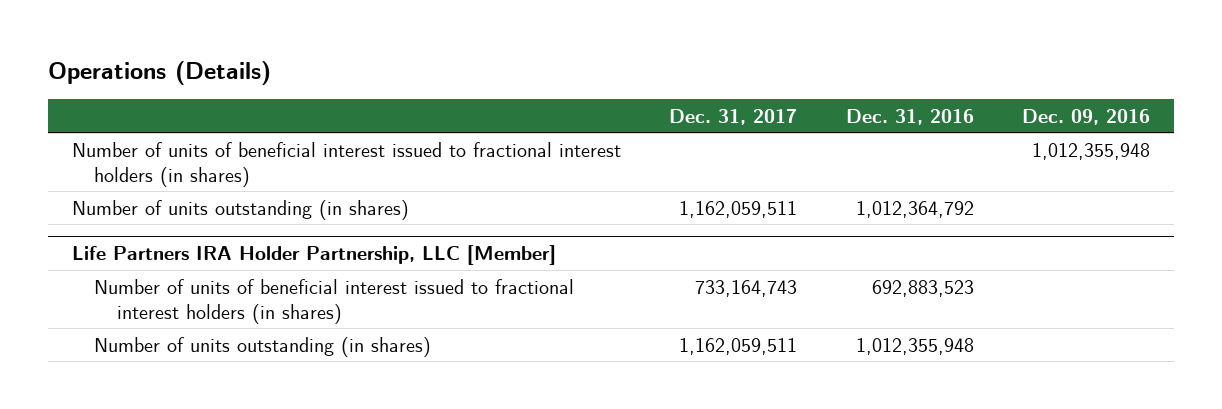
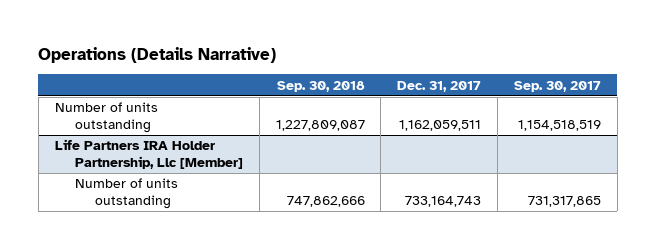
- Operations (Details)
+ Operations (Details Narrative)
- | Dec. 31, 2017 | Dec. 31, 2016 | Dec. 09, 2016
+ | Sep. 30, 2018 | Dec. 31, 2017 | Sep. 30, 2017
- Number of units of beneficial interest issued to fractional interest holders (in shares) | | | 1,012,355,948
- Number of units outstanding (in shares) | 1,162,059,511 | 1,012,364,792 |
- Life Partners IRA Holder Partnership, LLC [Member]
- Number of units of beneficial interest issued to fractional interest holders (in shares) | 733,164,743 | 692,883,523 |
- Number of units outstanding (in shares) | 1,162,059,511 | 1,012,355,948 |
+ Number of units outstanding | 1,227,809,087 | 1,162,059,511 | 1,154,518,519
+ Life Partners IRA Holder Partnership, Llc [Member]
+ Number of units outstanding | 747,862,666 | 733,164,743 | 731,317,865

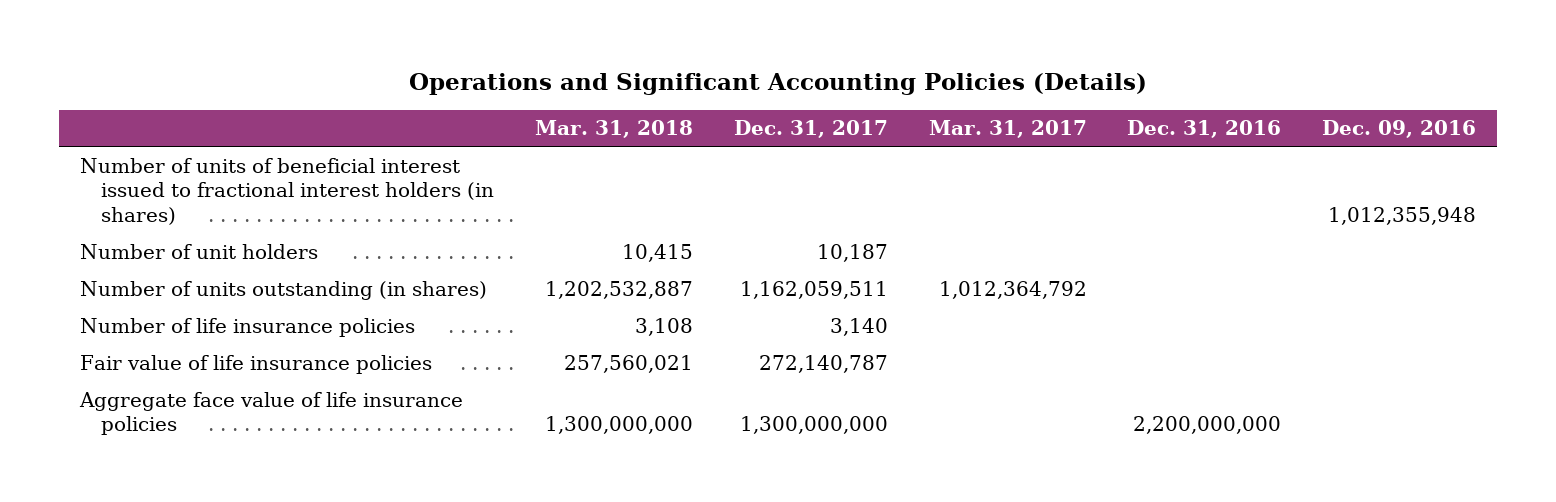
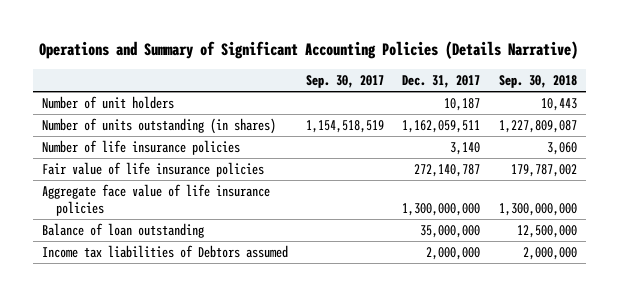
- Operations and Significant Accounting Policies (Details)
+ Operations and Summary of Significant Accounting Policies (Details Narrative)
- | Mar. 31, 2018 | Dec. 31, 2017 | Mar. 31, 2017 | Dec. 31, 2016 | Dec. 09, 2016
+ | Sep. 30, 2017 | Dec. 31, 2017 | Sep. 30, 2018
- Number of units of beneficial interest issued to fractional interest holders (in shares) | | | | | 1,012,355,948
+ Balance of loan outstanding | | 35,000,000 | 12,500,000
+ Income tax liabilities of Debtors assumed | | 2,000,000 | 2,000,000

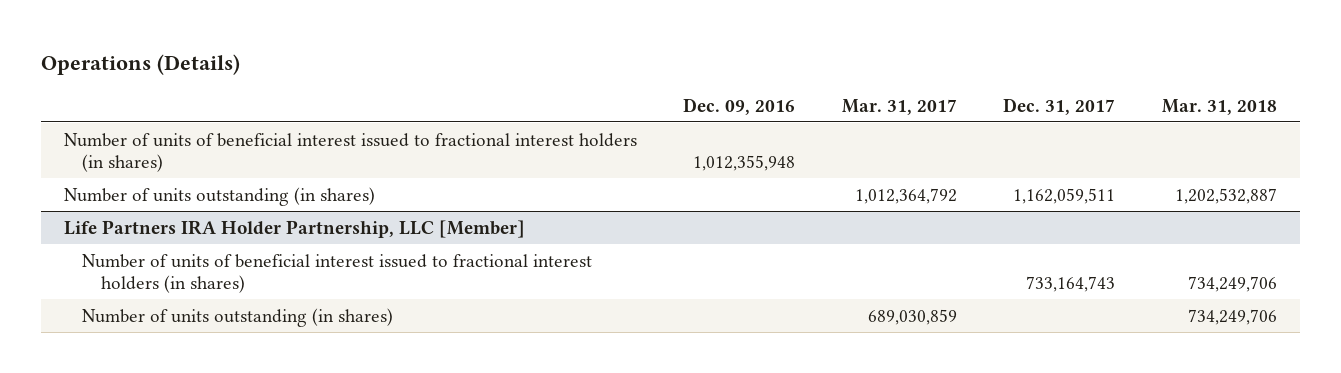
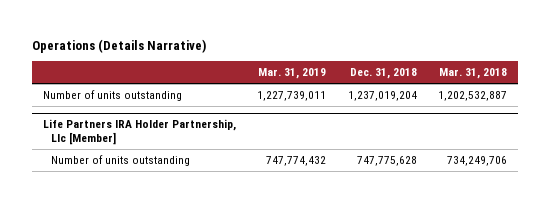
- Operations (Details)
+ Operations (Details Narrative)
- | Dec. 09, 2016 | Mar. 31, 2017 | Dec. 31, 2017 | Mar. 31, 2018
+ | Mar. 31, 2019 | Dec. 31, 2018 | Mar. 31, 2018
- Number of units of beneficial interest issued to fractional interest holders (in shares) | 1,012,355,948 | | |
- Number of units outstanding (in shares) | | 1,012,364,792 | 1,162,059,511 | 1,202,532,887
- Life Partners IRA Holder Partnership, LLC [Member]
- Number of units of beneficial interest issued to fractional interest holders (in shares) | | | 733,164,743 | 734,249,706
- Number of units outstanding (in shares) | | 689,030,859 | | 734,249,706
+ Number of units outstanding | 1,227,739,011 | 1,237,019,204 | 1,202,532,887
+ Life Partners IRA Holder Partnership, Llc [Member]
+ Number of units outstanding | 747,774,432 | 747,775,628 | 734,249,706

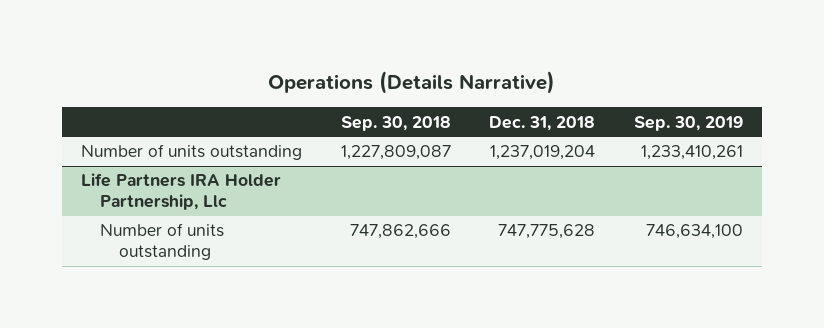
- | Mar. 31, 2019 | Dec. 31, 2018 | Mar. 31, 2018
+ | Sep. 30, 2018 | Dec. 31, 2018 | Sep. 30, 2019
- Life Partners IRA Holder Partnership, Llc [Member]
+ Life Partners IRA Holder Partnership, Llc

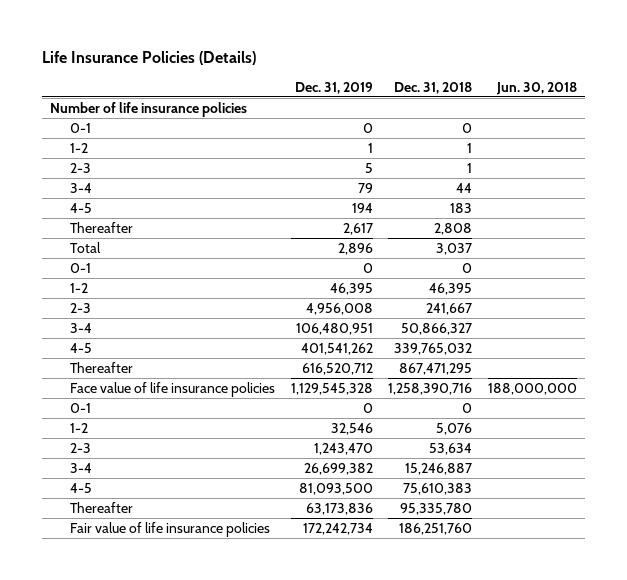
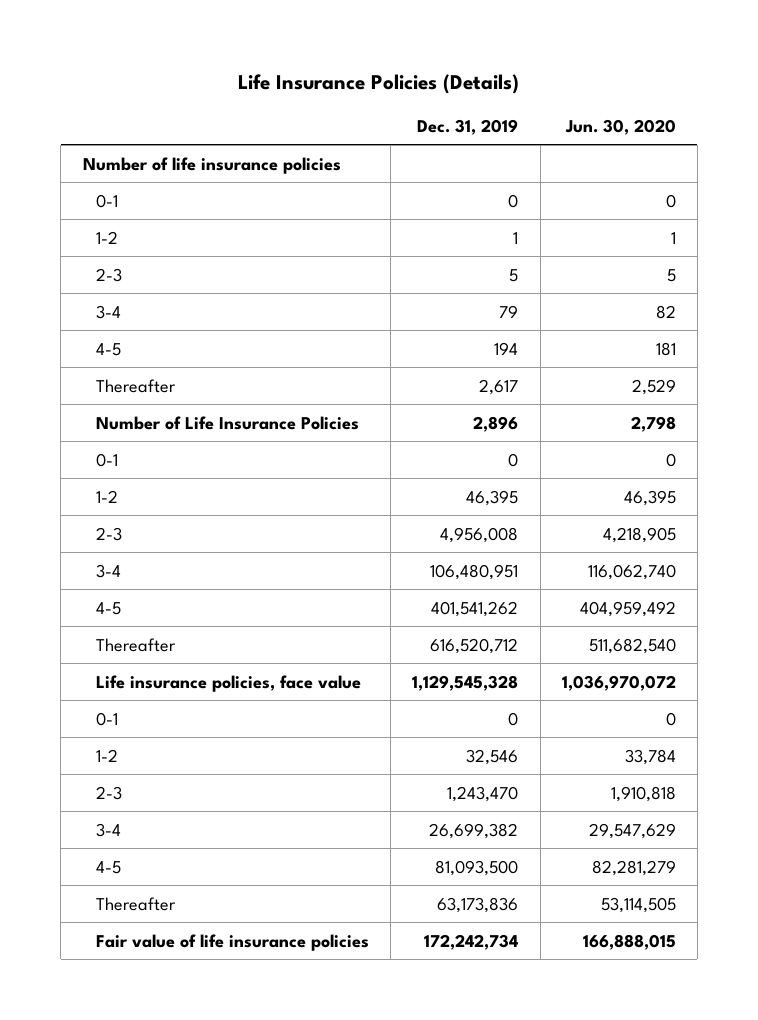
- | Dec. 31, 2019 | Dec. 31, 2018 | Jun. 30, 2018
+ | Dec. 31, 2019 | Jun. 30, 2020
- Total | 2,896 | 3,037 |
+ Number of Life Insurance Policies | 2,896 | 2,798
- Face value of life insurance policies | 1,129,545,328 | 1,258,390,716 | 188,000,000
+ Life insurance policies, face value | 1,129,545,328 | 1,036,970,072

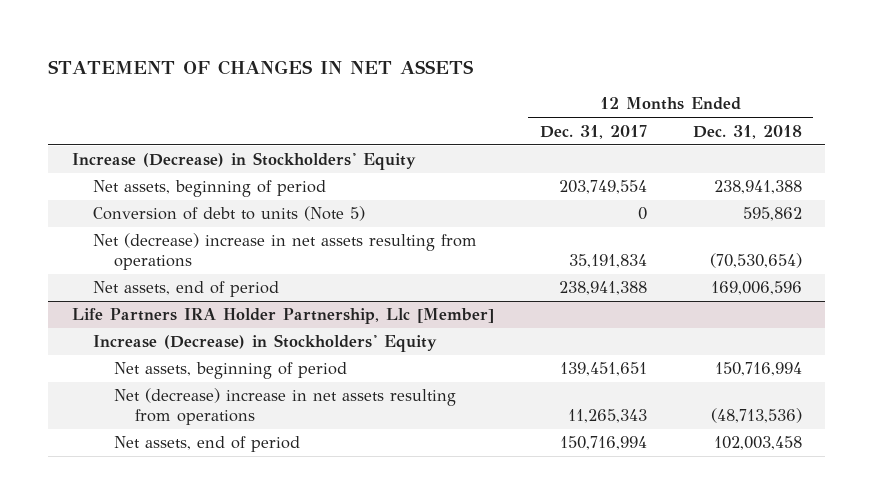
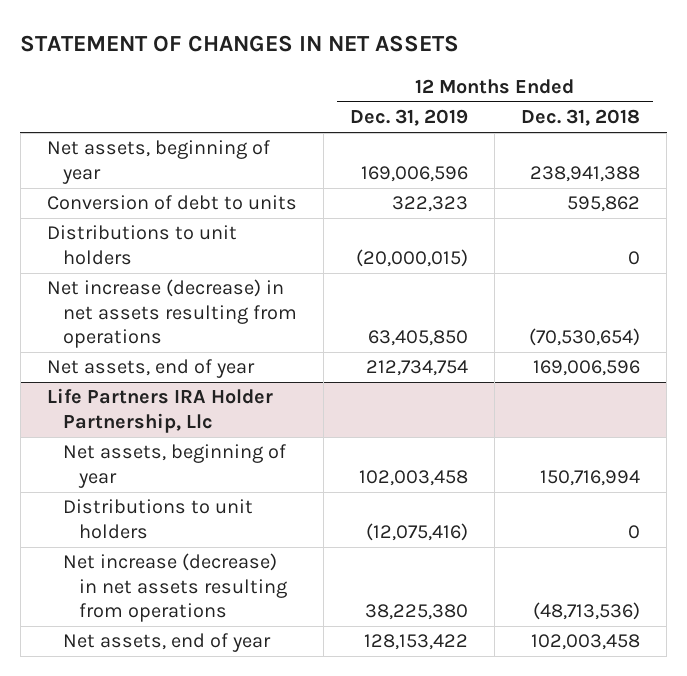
- | 12 Months Ended Dec. 31, 2017 | 12 Months Ended Dec. 31, 2018
+ | 12 Months Ended Dec. 31, 2019 | 12 Months Ended Dec. 31, 2018
- Increase (Decrease) in Stockholders' Equity
- Net assets, beginning of period | 203,749,554 | 238,941,388
- Conversion of debt to units (Note 5) | 0 | 595,862
- Net (decrease) increase in net assets resulting from operations | 35,191,834 | (70,530,654)
- Net assets, end of period | 238,941,388 | 169,006,596
- Life Partners IRA Holder Partnership, Llc [Member]
- Increase (Decrease) in Stockholders' Equity
- Net assets, beginning of period | 139,451,651 | 150,716,994
- Net (decrease) increase in net assets resulting from operations | 11,265,343 | (48,713,536)
- Net assets, end of period | 150,716,994 | 102,003,458
+ Net assets, beginning of year | 169,006,596 | 238,941,388
+ Conversion of debt to units | 322,323 | 595,862
+ Distributions to unit holders | (20,000,015) | 0
+ Net increase (decrease) in net assets resulting from operations | 63,405,850 | (70,530,654)
+ Net assets, end of year | 212,734,754 | 169,006,596
+ Life Partners IRA Holder Partnership, Llc
+ Net assets, beginning of year | 102,003,458 | 150,716,994
+ Distributions to unit holders | (12,075,416) | 0
+ Net increase (decrease) in net assets resulting from operations | 38,225,380 | (48,713,536)
+ Net assets, end of year | 128,153,422 | 102,003,458

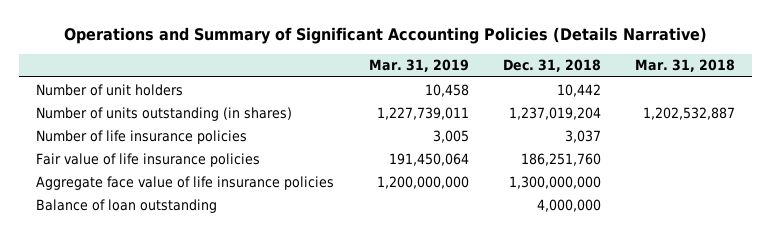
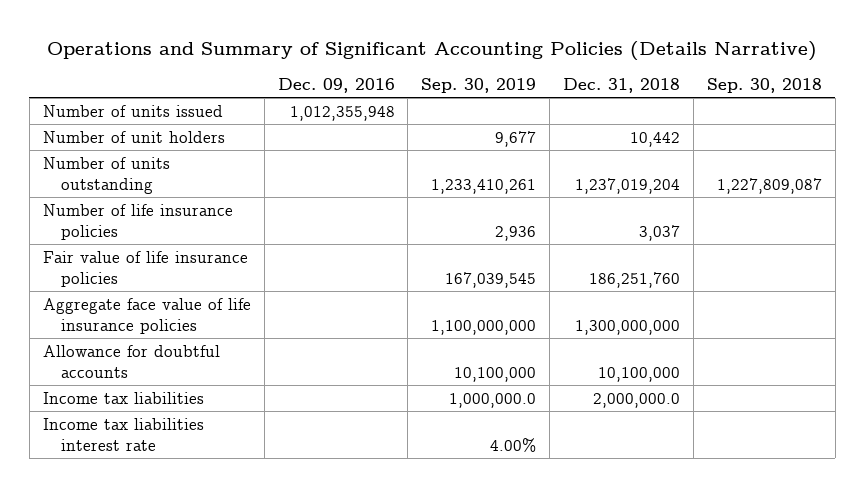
- | Mar. 31, 2019 | Dec. 31, 2018 | Mar. 31, 2018
+ | Dec. 09, 2016 | Sep. 30, 2019 | Dec. 31, 2018 | Sep. 30, 2018
+ Number of units issued | 1,012,355,948 | | |
- Number of units outstanding (in shares) | 1,227,739,011 | 1,237,019,204 | 1,202,532,887
+ Number of units outstanding | | 1,233,410,261 | 1,237,019,204 | 1,227,809,087
- Balance of loan outstanding | | 4,000,000 |
+ Allowance for doubtful accounts | | 10,100,000 | 10,100,000 |
+ Income tax liabilities | | 1,000,000.0 | 2,000,000.0 |
+ Income tax liabilities interest rate | | 4.00% | |

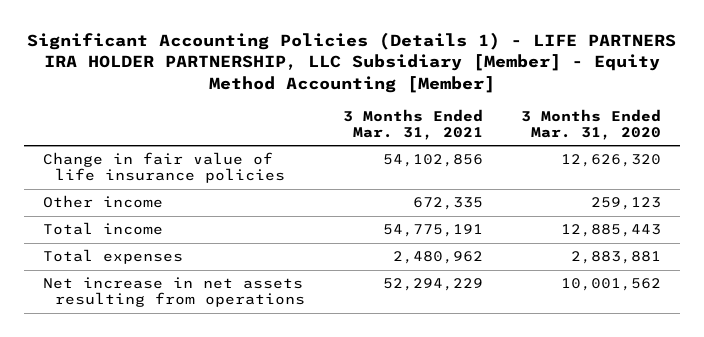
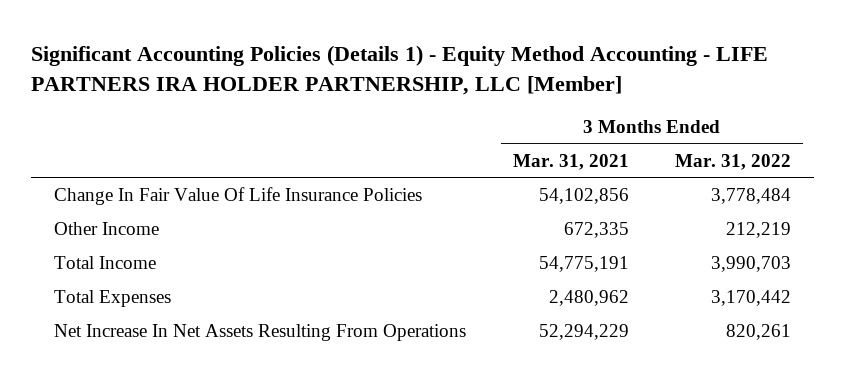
- Significant Accounting Policies (Details 1) - LIFE PARTNERS IRA HOLDER PARTNERSHIP, LLC Subsidiary [Member] - Equity Method Accounting [Member]
+ Significant Accounting Policies (Details 1) - Equity Method Accounting - LIFE PARTNERS IRA HOLDER PARTNERSHIP, LLC [Member]
- | 3 Months Ended Mar. 31, 2021 | 3 Months Ended Mar. 31, 2020
+ | 3 Months Ended Mar. 31, 2021 | 3 Months Ended Mar. 31, 2022
- Change in fair value of life insurance policies | 54,102,856 | 12,626,320
- Other income | 672,335 | 259,123
- Total income | 54,775,191 | 12,885,443
- Total expenses | 2,480,962 | 2,883,881
- Net increase in net assets resulting from operations | 52,294,229 | 10,001,562
+ Change In Fair Value Of Life Insurance Policies | 54,102,856 | 3,778,484
+ Other Income | 672,335 | 212,219
+ Total Income | 54,775,191 | 3,990,703
+ Total Expenses | 2,480,962 | 3,170,442
+ Net Increase In Net Assets Resulting From Operations | 52,294,229 | 820,261

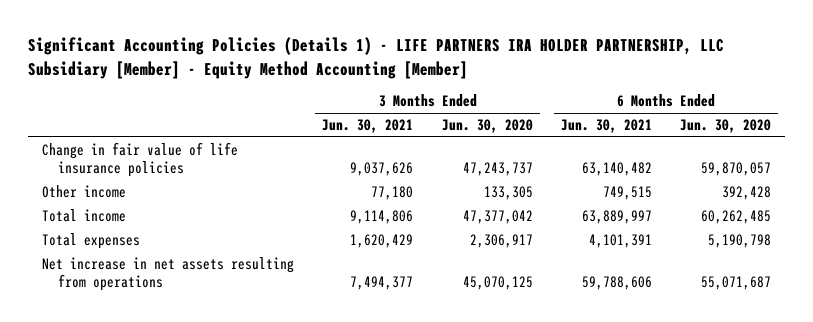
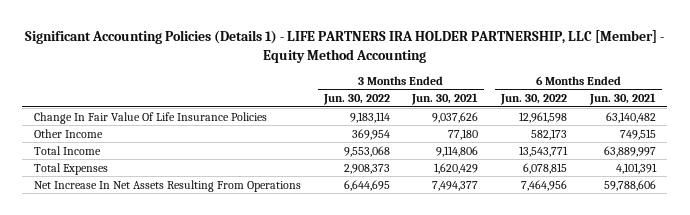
- Significant Accounting Policies (Details 1) - LIFE PARTNERS IRA HOLDER PARTNERSHIP, LLC Subsidiary [Member] - Equity Method Accounting [Member]
+ Significant Accounting Policies (Details 1) - LIFE PARTNERS IRA HOLDER PARTNERSHIP, LLC [Member] - Equity Method Accounting
- | 3 Months Ended Jun. 30, 2021 | 3 Months Ended Jun. 30, 2020 | 6 Months Ended Jun. 30, 2021 | 6 Months Ended Jun. 30, 2020
+ | 3 Months Ended Jun. 30, 2022 | 3 Months Ended Jun. 30, 2021 | 6 Months Ended Jun. 30, 2022 | 6 Months Ended Jun. 30, 2021
- Change in fair value of life insurance policies | 9,037,626 | 47,243,737 | 63,140,482 | 59,870,057
- Other income | 77,180 | 133,305 | 749,515 | 392,428
- Total income | 9,114,806 | 47,377,042 | 63,889,997 | 60,262,485
- Total expenses | 1,620,429 | 2,306,917 | 4,101,391 | 5,190,798
- Net increase in net assets resulting from operations | 7,494,377 | 45,070,125 | 59,788,606 | 55,071,687
+ Change In Fair Value Of Life Insurance Policies | 9,183,114 | 9,037,626 | 12,961,598 | 63,140,482
+ Other Income | 369,954 | 77,180 | 582,173 | 749,515
+ Total Income | 9,553,068 | 9,114,806 | 13,543,771 | 63,889,997
+ Total Expenses | 2,908,373 | 1,620,429 | 6,078,815 | 4,101,391
+ Net Increase In Net Assets Resulting From Operations | 6,644,695 | 7,494,377 | 7,464,956 | 59,788,606

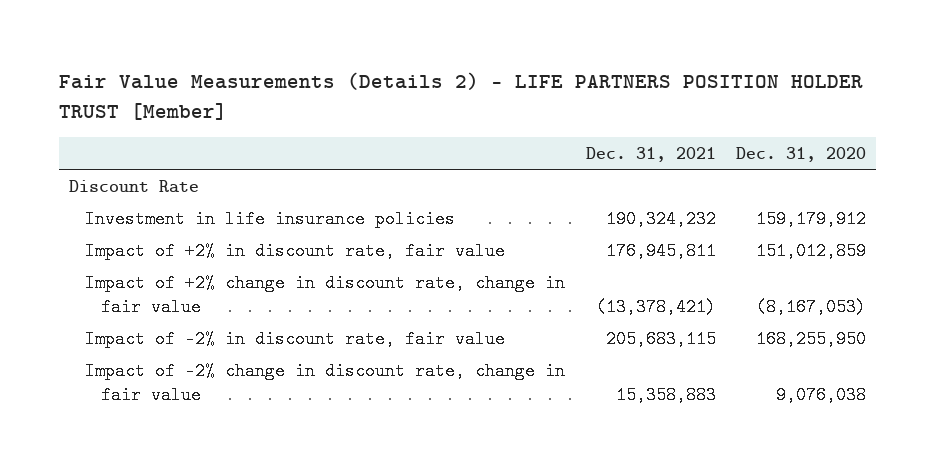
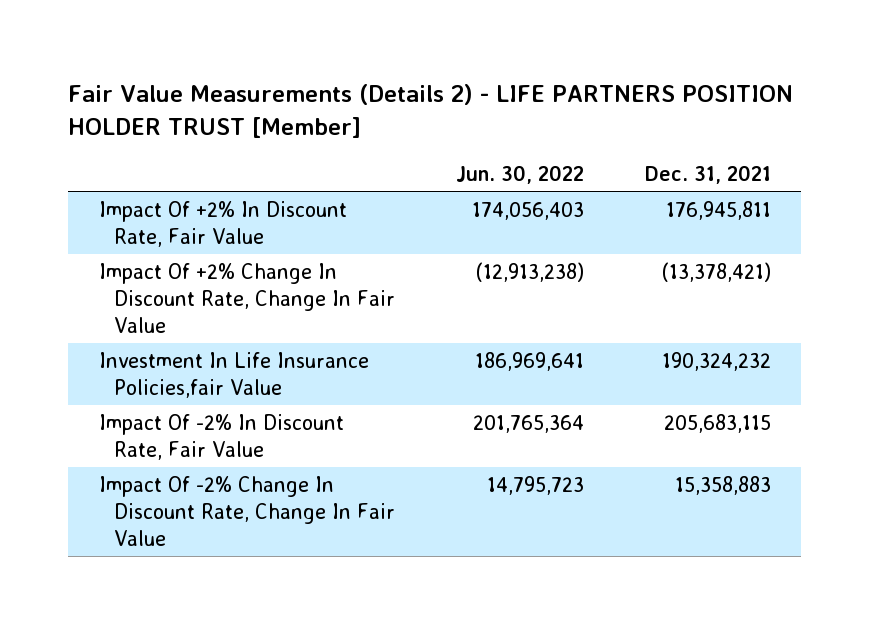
- | Dec. 31, 2021 | Dec. 31, 2020
+ | Jun. 30, 2022 | Dec. 31, 2021
- Discount Rate
- Investment in life insurance policies | 190,324,232 | 159,179,912
- Impact of +2% in discount rate, fair value | 176,945,811 | 151,012,859
- Impact of +2% change in discount rate, change in fair value | (13,378,421) | (8,167,053)
- Impact of -2% in discount rate, fair value | 205,683,115 | 168,255,950
- Impact of -2% change in discount rate, change in fair value | 15,358,883 | 9,076,038
+ Impact Of +2% In Discount Rate, Fair Value | 174,056,403 | 176,945,811
+ Impact Of +2% Change In Discount Rate, Change In Fair Value | (12,913,238) | (13,378,421)
+ Investment In Life Insurance Policies,fair Value | 186,969,641 | 190,324,232
+ Impact Of -2% In Discount Rate, Fair Value | 201,765,364 | 205,683,115
+ Impact Of -2% Change In Discount Rate, Change In Fair Value | 14,795,723 | 15,358,883

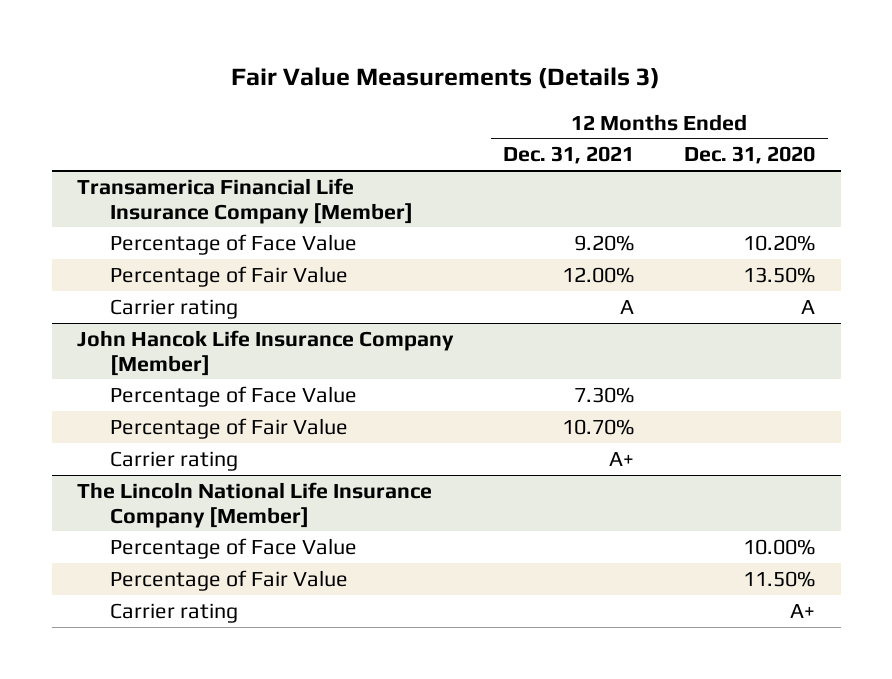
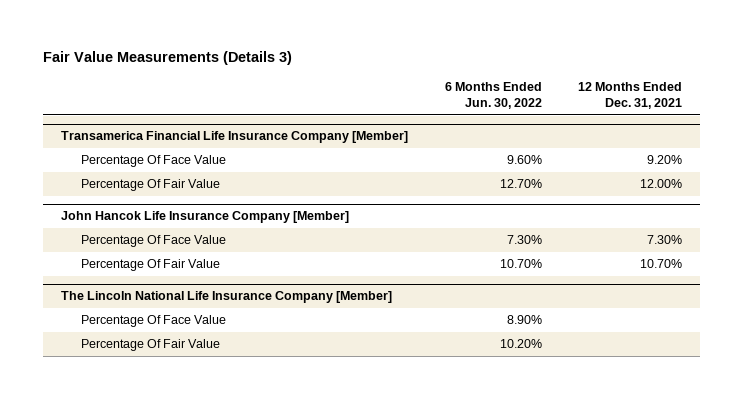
- | 12 Months Ended Dec. 31, 2021 | 12 Months Ended Dec. 31, 2020
+ | 6 Months Ended Jun. 30, 2022 | 12 Months Ended Dec. 31, 2021
@ Transamerica Financial Life Insurance Company [Member]
- Percentage of Face Value | 9.20% | 10.20%
- Percentage of Fair Value | 12.00% | 13.50%
- Carrier rating | A | A
+ Percentage Of Face Value | 9.60% | 9.20%
+ Percentage Of Fair Value | 12.70% | 12.00%
@ John Hancok Life Insurance Company [Member]
- Percentage of Face Value | 7.30% |
- Percentage of Fair Value | 10.70% |
- Carrier rating | A+ |
+ Percentage Of Face Value | 7.30% | 7.30%
+ Percentage Of Fair Value | 10.70% | 10.70%
@ The Lincoln National Life Insurance Company [Member]
- Percentage of Face Value | | 10.00%
- Percentage of Fair Value | | 11.50%
- Carrier rating | | A+
+ Percentage Of Face Value | 8.90% |
+ Percentage Of Fair Value | 10.20% |

